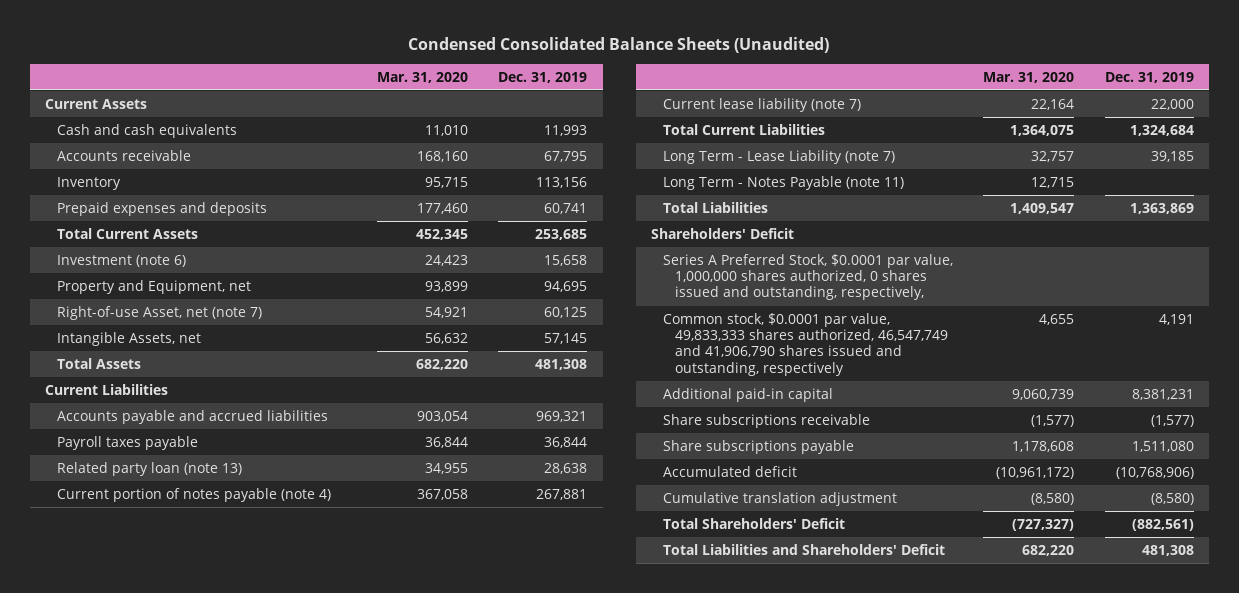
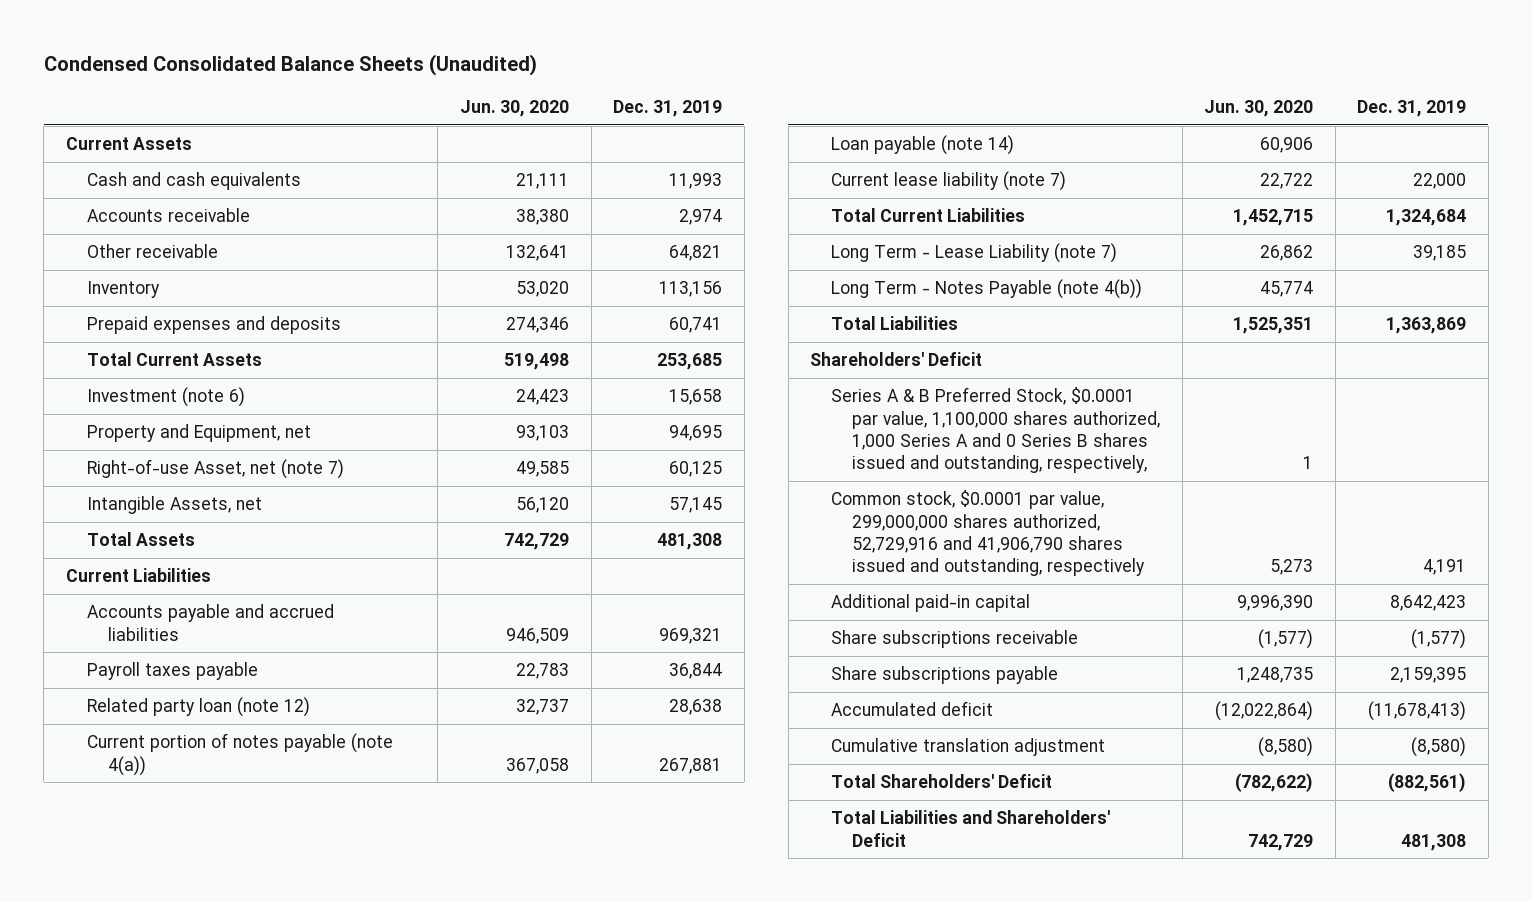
- | Mar. 31, 2020 | Dec. 31, 2019
+ | Jun. 30, 2020 | Dec. 31, 2019
- Accounts receivable | 168,160 | 67,795
+ Accounts receivable | 38,380 | 2,974
+ Other receivable | 132,641 | 64,821
- Related party loan (note 13) | 34,955 | 28,638
- Current portion of notes payable (note 4) | 367,058 | 267,881
+ Related party loan (note 12) | 32,737 | 28,638
+ Current portion of notes payable (note 4(a)) | 367,058 | 267,881
+ Loan payable (note 14) | 60,906 |
- Long Term - Notes Payable (note 11) | 12,715 |
+ Long Term - Notes Payable (note 4(b)) | 45,774 |
- Series A Preferred Stock, $0.0001 par value, 1,000,000 shares authorized, 0 shares issued and outstanding, respectively,
- Common stock, $0.0001 par value, 49,833,333 shares authorized, 46,547,749 and 41,906,790 shares issued and outstanding, respectively | 4,655 | 4,191
- Additional paid-in capital | 9,060,739 | 8,381,231
+ Series A & B Preferred Stock, $0.0001 par value, 1,100,000 shares authorized, 1,000 Series A and 0 Series B shares issued and outstanding, respectively, | 1 |
+ Common stock, $0.0001 par value, 299,000,000 shares authorized, 52,729,916 and 41,906,790 shares issued and outstanding, respectively | 5,273 | 4,191
+ Additional paid-in capital | 9,996,390 | 8,642,423
- Share subscriptions payable | 1,178,608 | 1,511,080
- Accumulated deficit | (10,961,172) | (10,768,906)
+ Share subscriptions payable | 1,248,735 | 2,159,395
+ Accumulated deficit | (12,022,864) | (11,678,413)

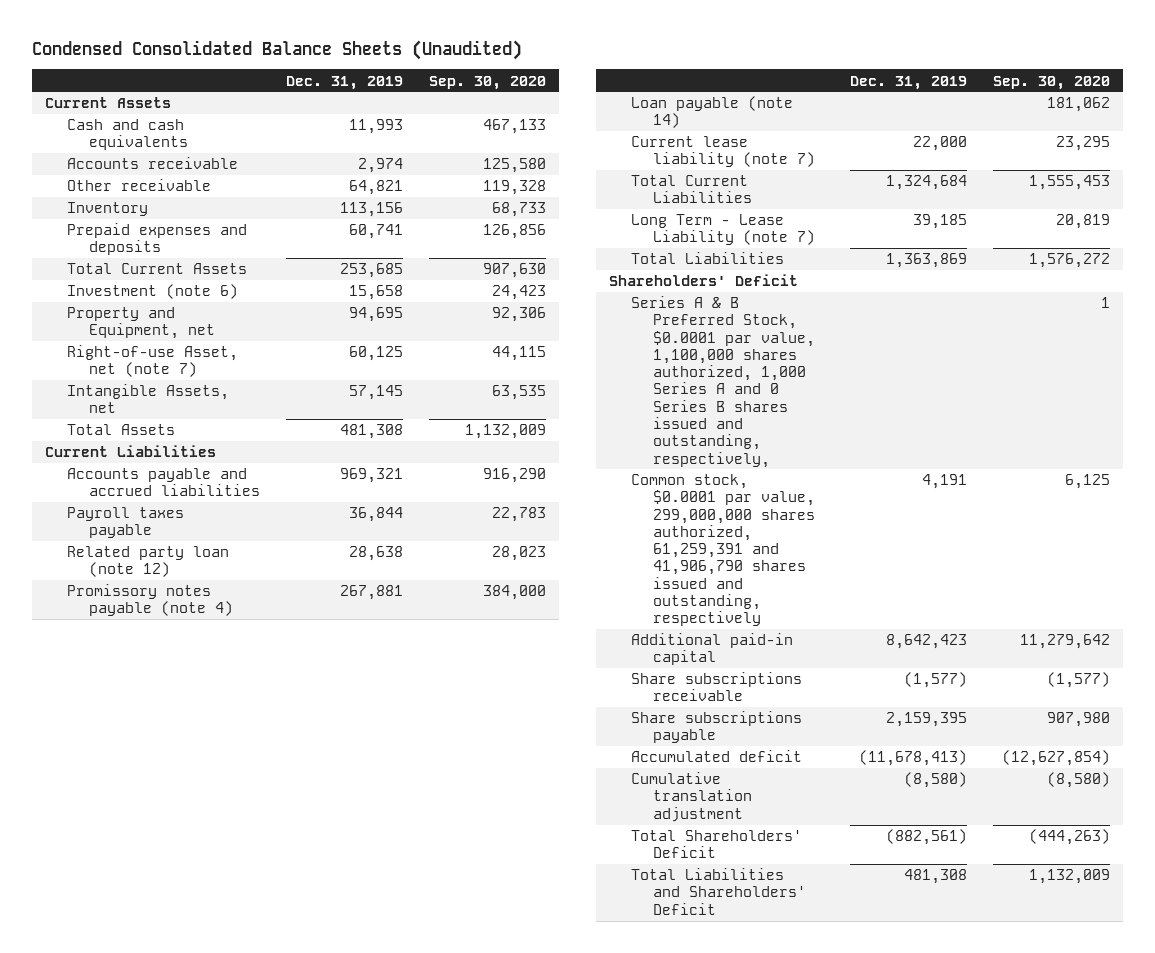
- | Jun. 30, 2020 | Dec. 31, 2019
+ | Dec. 31, 2019 | Sep. 30, 2020
- Current portion of notes payable (note 4(a)) | 367,058 | 267,881
+ Promissory notes payable (note 4) | 267,881 | 384,000
- Long Term - Notes Payable (note 4(b)) | 45,774 |
- Common stock, $0.0001 par value, 299,000,000 shares authorized, 52,729,916 and 41,906,790 shares issued and outstanding, respectively | 5,273 | 4,191
+ Common stock, $0.0001 par value, 299,000,000 shares authorized, 61,259,391 and 41,906,790 shares issued and outstanding, respectively | 4,191 | 6,125

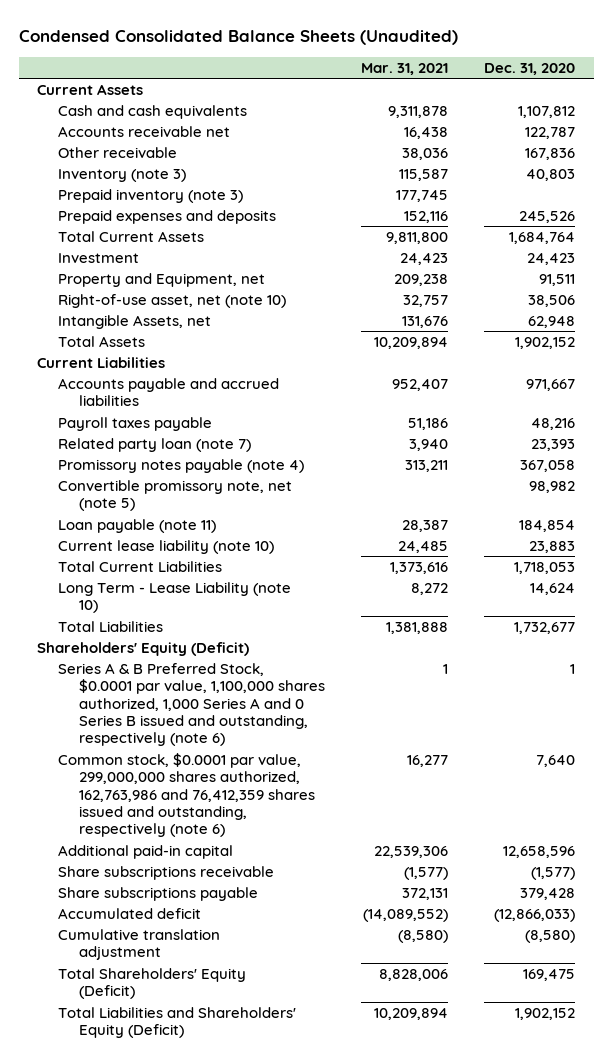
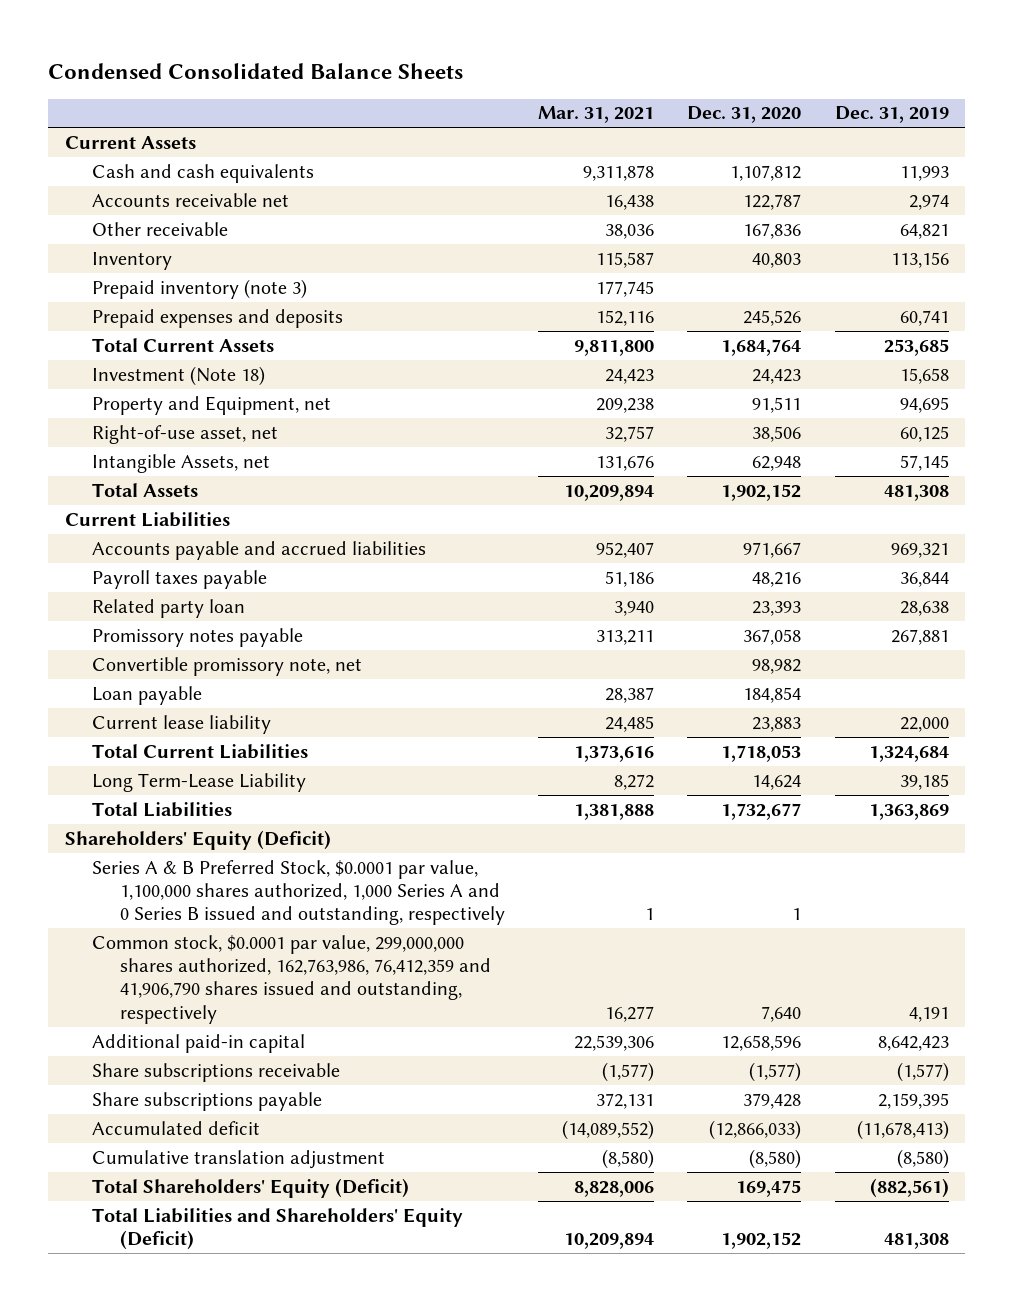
- Condensed Consolidated Balance Sheets (Unaudited)
+ Condensed Consolidated Balance Sheets
- | Mar. 31, 2021 | Dec. 31, 2020
+ | Mar. 31, 2021 | Dec. 31, 2020 | Dec. 31, 2019
- Inventory (note 3) | 115,587 | 40,803
+ Inventory | 115,587 | 40,803 | 113,156
- Investment | 24,423 | 24,423
+ Investment (Note 18) | 24,423 | 24,423 | 15,658
- Right-of-use asset, net (note 10) | 32,757 | 38,506
+ Right-of-use asset, net | 32,757 | 38,506 | 60,125
- Related party loan (note 7) | 3,940 | 23,393
- Promissory notes payable (note 4) | 313,211 | 367,058
- Convertible promissory note, net (note 5) | | 98,982
- Loan payable (note 11) | 28,387 | 184,854
- Current lease liability (note 10) | 24,485 | 23,883
+ Related party loan | 3,940 | 23,393 | 28,638
+ Promissory notes payable | 313,211 | 367,058 | 267,881
+ Convertible promissory note, net | | 98,982 |
+ Loan payable | 28,387 | 184,854 |
+ Current lease liability | 24,485 | 23,883 | 22,000
- Long Term - Lease Liability (note 10) | 8,272 | 14,624
+ Long Term-Lease Liability | 8,272 | 14,624 | 39,185
- Series A & B Preferred Stock, $0.0001 par value, 1,100,000 shares authorized, 1,000 Series A and 0 Series B issued and outstanding, respectively (note 6) | 1 | 1
- Common stock, $0.0001 par value, 299,000,000 shares authorized, 162,763,986 and 76,412,359 shares issued and outstanding, respectively (note 6) | 16,277 | 7,640
+ Series A & B Preferred Stock, $0.0001 par value, 1,100,000 shares authorized, 1,000 Series A and 0 Series B issued and outstanding, respectively | 1 | 1 |
+ Common stock, $0.0001 par value, 299,000,000 shares authorized, 162,763,986, 76,412,359 and 41,906,790 shares issued and outstanding, respectively | 16,277 | 7,640 | 4,191

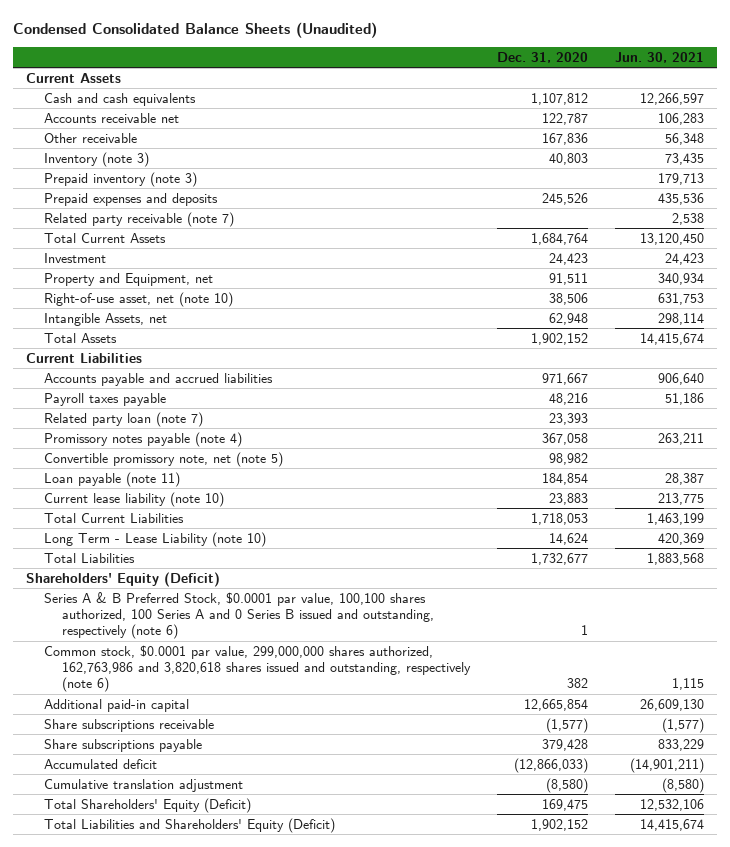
- Condensed Consolidated Balance Sheets
+ Condensed Consolidated Balance Sheets (Unaudited)
- | Mar. 31, 2021 | Dec. 31, 2020 | Dec. 31, 2019
+ | Dec. 31, 2020 | Jun. 30, 2021
- Inventory | 115,587 | 40,803 | 113,156
+ Inventory (note 3) | 40,803 | 73,435
+ Related party receivable (note 7) | | 2,538
- Investment (Note 18) | 24,423 | 24,423 | 15,658
+ Investment | 24,423 | 24,423
- Right-of-use asset, net | 32,757 | 38,506 | 60,125
+ Right-of-use asset, net (note 10) | 38,506 | 631,753
- Related party loan | 3,940 | 23,393 | 28,638
- Promissory notes payable | 313,211 | 367,058 | 267,881
- Convertible promissory note, net | | 98,982 |
- Loan payable | 28,387 | 184,854 |
- Current lease liability | 24,485 | 23,883 | 22,000
+ Related party loan (note 7) | 23,393 |
+ Promissory notes payable (note 4) | 367,058 | 263,211
+ Convertible promissory note, net (note 5) | 98,982 |
+ Loan payable (note 11) | 184,854 | 28,387
+ Current lease liability (note 10) | 23,883 | 213,775
- Long Term-Lease Liability | 8,272 | 14,624 | 39,185
+ Long Term - Lease Liability (note 10) | 14,624 | 420,369
- Series A & B Preferred Stock, $0.0001 par value, 1,100,000 shares authorized, 1,000 Series A and 0 Series B issued and outstanding, respectively | 1 | 1 |
- Common stock, $0.0001 par value, 299,000,000 shares authorized, 162,763,986, 76,412,359 and 41,906,790 shares issued and outstanding, respectively | 16,277 | 7,640 | 4,191
- Additional paid-in capital | 22,539,306 | 12,658,596 | 8,642,423
+ Series A & B Preferred Stock, $0.0001 par value, 100,100 shares authorized, 100 Series A and 0 Series B issued and outstanding, respectively (note 6) | 1 |
+ Common stock, $0.0001 par value, 299,000,000 shares authorized, 162,763,986 and 3,820,618 shares issued and outstanding, respectively (note 6) | 382 | 1,115
+ Additional paid-in capital | 12,665,854 | 26,609,130

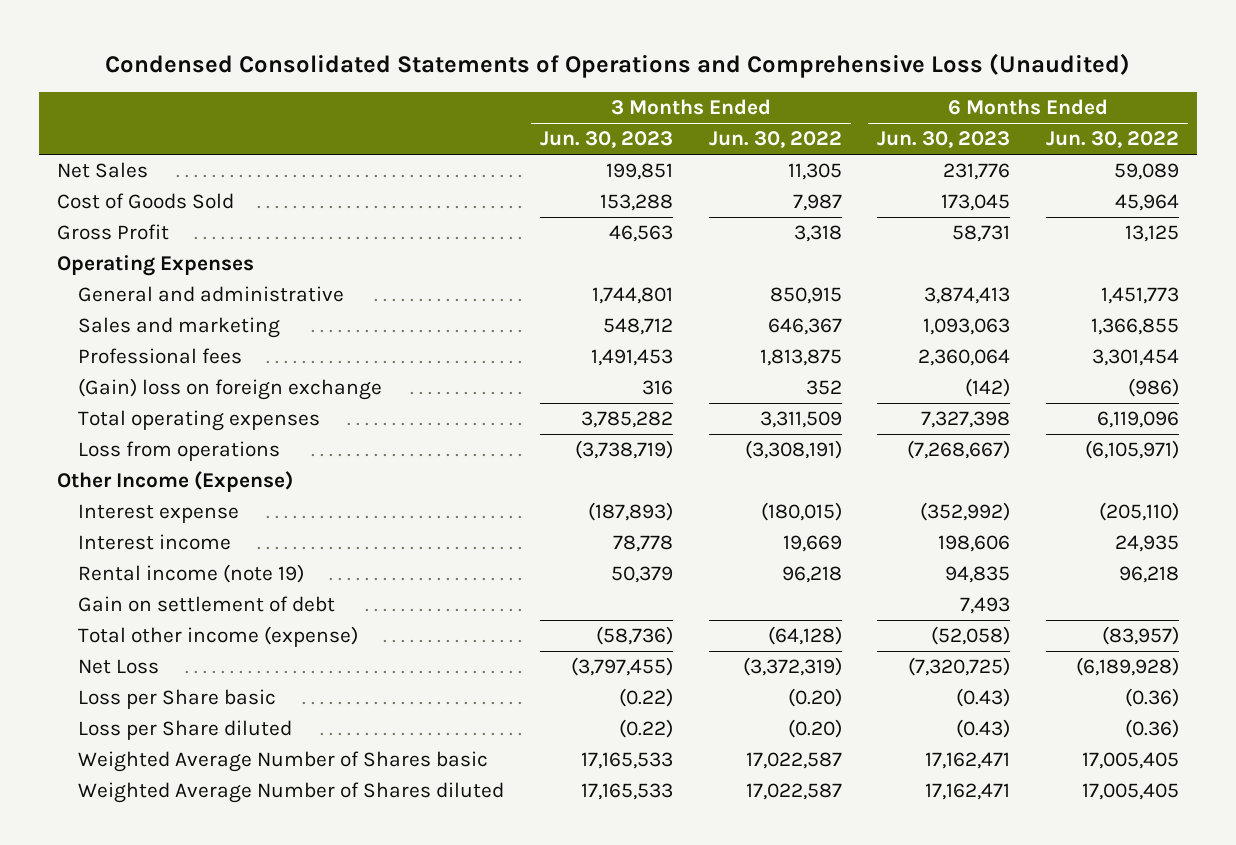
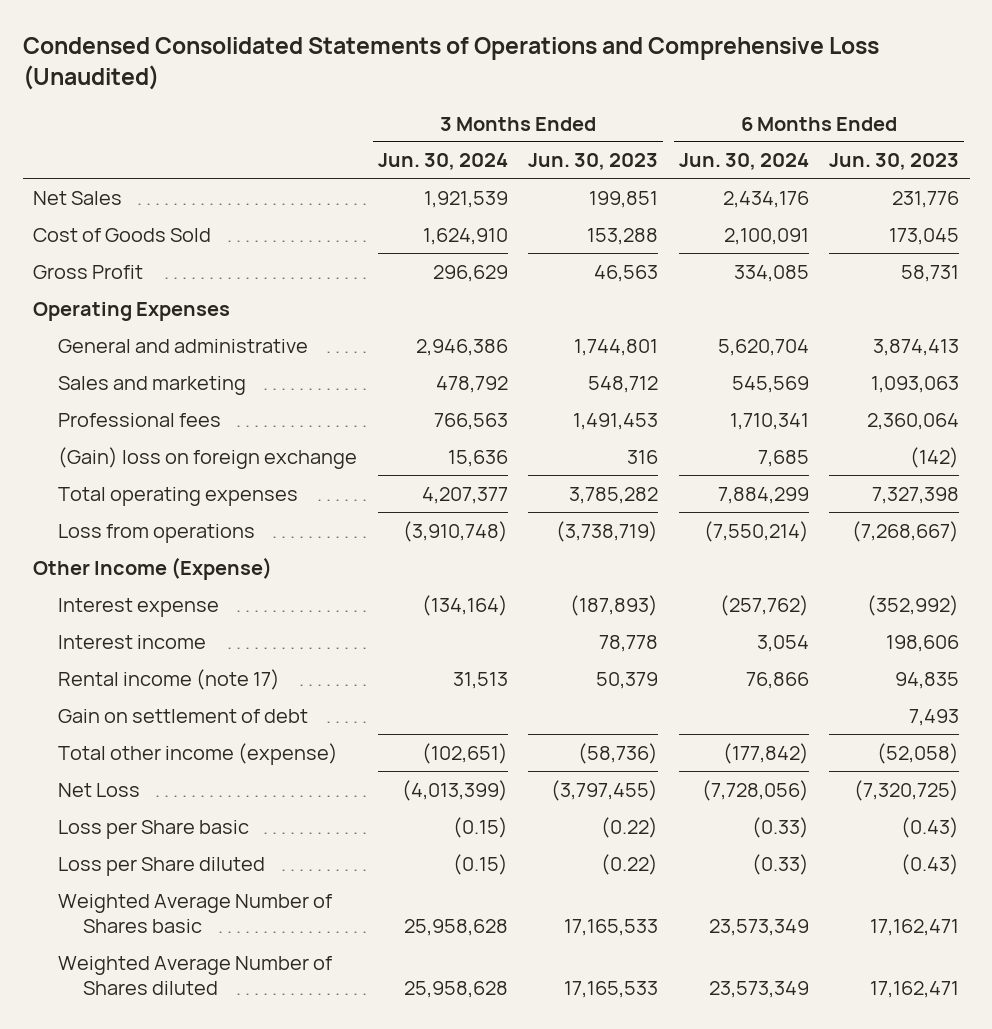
- | 3 Months Ended Jun. 30, 2023 | 3 Months Ended Jun. 30, 2022 | 6 Months Ended Jun. 30, 2023 | 6 Months Ended Jun. 30, 2022
+ | 3 Months Ended Jun. 30, 2024 | 3 Months Ended Jun. 30, 2023 | 6 Months Ended Jun. 30, 2024 | 6 Months Ended Jun. 30, 2023
- Rental income (note 19) | 50,379 | 96,218 | 94,835 | 96,218
+ Rental income (note 17) | 31,513 | 50,379 | 76,866 | 94,835

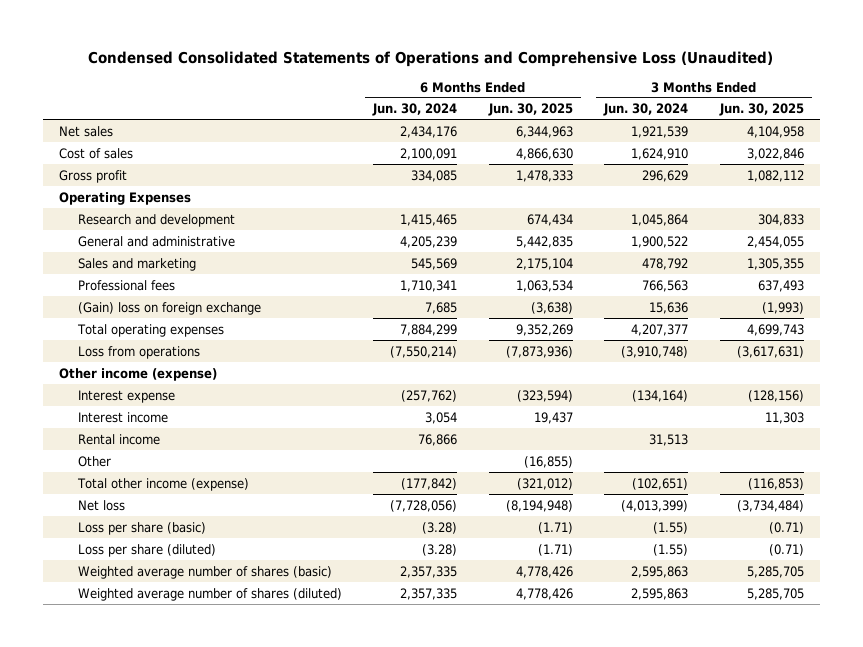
- | 3 Months Ended Jun. 30, 2024 | 3 Months Ended Jun. 30, 2023 | 6 Months Ended Jun. 30, 2024 | 6 Months Ended Jun. 30, 2023
+ | 6 Months Ended Jun. 30, 2024 | 6 Months Ended Jun. 30, 2025 | 3 Months Ended Jun. 30, 2024 | 3 Months Ended Jun. 30, 2025
- Net Sales | 1,921,539 | 199,851 | 2,434,176 | 231,776
- Cost of Goods Sold | 1,624,910 | 153,288 | 2,100,091 | 173,045
- Gross Profit | 296,629 | 46,563 | 334,085 | 58,731
+ Net sales | 2,434,176 | 6,344,963 | 1,921,539 | 4,104,958
+ Cost of sales | 2,100,091 | 4,866,630 | 1,624,910 | 3,022,846
+ Gross profit | 334,085 | 1,478,333 | 296,629 | 1,082,112
- General and administrative | 2,946,386 | 1,744,801 | 5,620,704 | 3,874,413
+ Research and development | 1,415,465 | 674,434 | 1,045,864 | 304,833
+ General and administrative | 4,205,239 | 5,442,835 | 1,900,522 | 2,454,055
- Other Income (Expense)
+ Other income (expense)
- Rental income (note 17) | 31,513 | 50,379 | 76,866 | 94,835
- Gain on settlement of debt | | | | 7,493
+ Rental income | 76,866 | | 31,513 |
+ Other | | (16,855) | |
- Net Loss | (4,013,399) | (3,797,455) | (7,728,056) | (7,320,725)
- Loss per Share basic | (0.15) | (0.22) | (0.33) | (0.43)
- Loss per Share diluted | (0.15) | (0.22) | (0.33) | (0.43)
- Weighted Average Number of Shares basic | 25,958,628 | 17,165,533 | 23,573,349 | 17,162,471
- Weighted Average Number of Shares diluted | 25,958,628 | 17,165,533 | 23,573,349 | 17,162,471
+ Net loss | (7,728,056) | (8,194,948) | (4,013,399) | (3,734,484)
+ Loss per share (basic) | (3.28) | (1.71) | (1.55) | (0.71)
+ Loss per share (diluted) | (3.28) | (1.71) | (1.55) | (0.71)
+ Weighted average number of shares (basic) | 2,357,335 | 4,778,426 | 2,595,863 | 5,285,705
+ Weighted average number of shares (diluted) | 2,357,335 | 4,778,426 | 2,595,863 | 5,285,705

